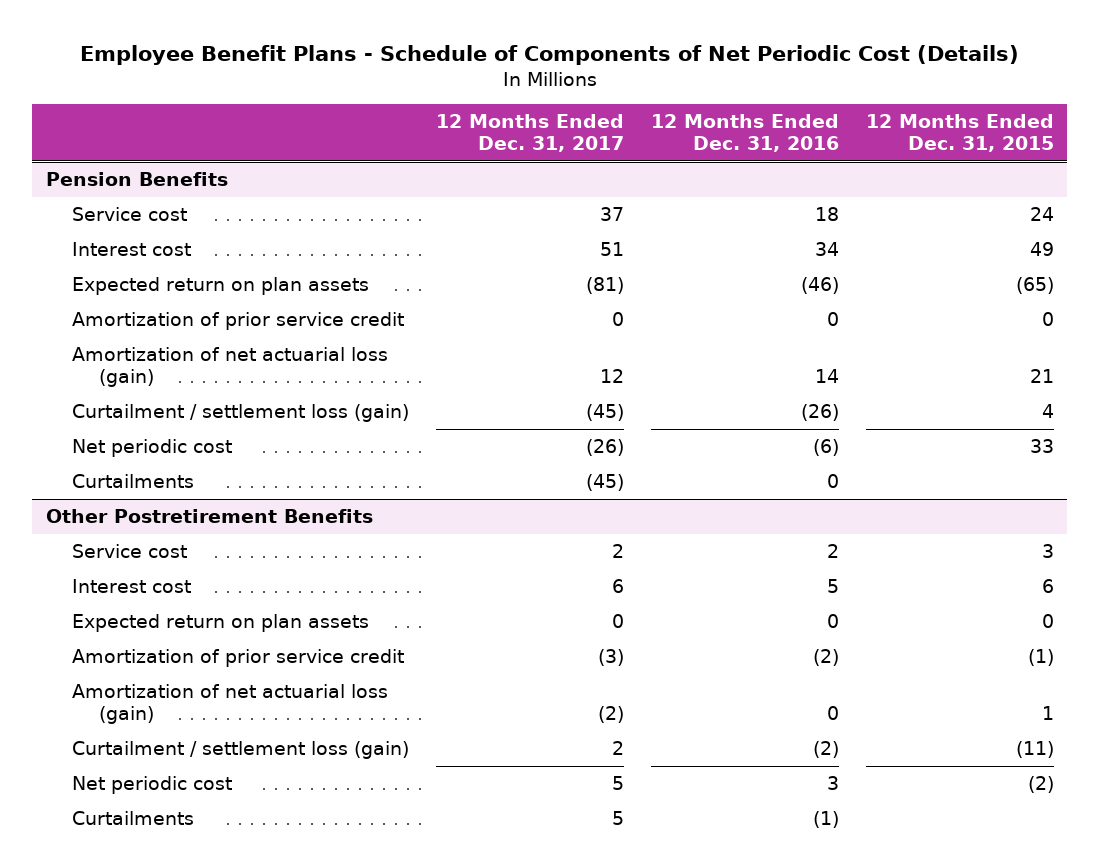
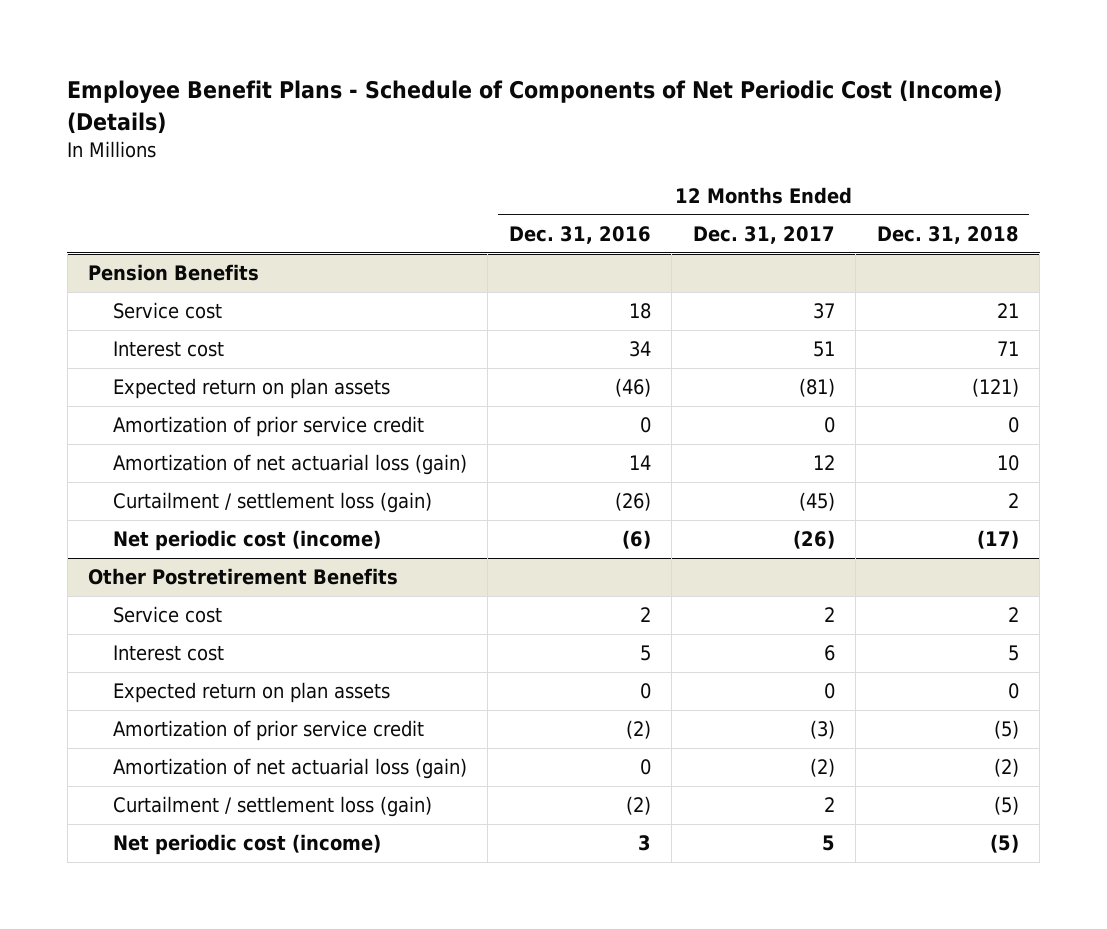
- Employee Benefit Plans - Schedule of Components of Net Periodic Cost (Details)
+ Employee Benefit Plans - Schedule of Components of Net Periodic Cost (Income) (Details)
- | 12 Months Ended Dec. 31, 2017 | 12 Months Ended Dec. 31, 2016 | 12 Months Ended Dec. 31, 2015
+ | 12 Months Ended Dec. 31, 2016 | 12 Months Ended Dec. 31, 2017 | 12 Months Ended Dec. 31, 2018
@ Pension Benefits
- Net periodic cost | (26) | (6) | 33
- Curtailments | (45) | 0 |
+ Net periodic cost (income) | (6) | (26) | (17)
@ Other Postretirement Benefits
- Net periodic cost | 5 | 3 | (2)
- Curtailments | 5 | (1) |
+ Net periodic cost (income) | 3 | 5 | (5)

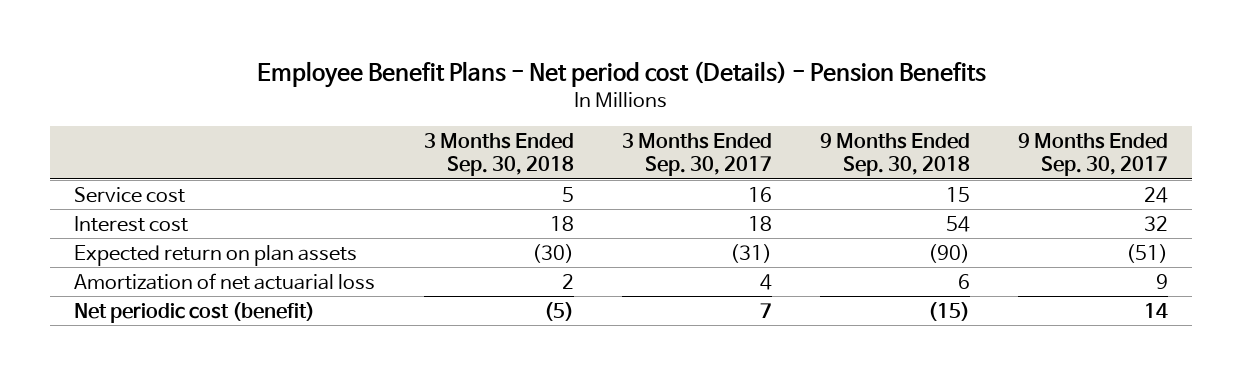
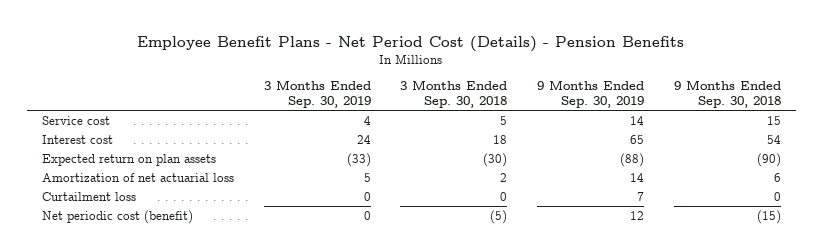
- Employee Benefit Plans - Net period cost (Details) - Pension Benefits
+ Employee Benefit Plans - Net Period Cost (Details) - Pension Benefits
- | 3 Months Ended Sep. 30, 2018 | 3 Months Ended Sep. 30, 2017 | 9 Months Ended Sep. 30, 2018 | 9 Months Ended Sep. 30, 2017
+ | 3 Months Ended Sep. 30, 2019 | 3 Months Ended Sep. 30, 2018 | 9 Months Ended Sep. 30, 2019 | 9 Months Ended Sep. 30, 2018
+ Curtailment loss | 0 | 0 | 7 | 0

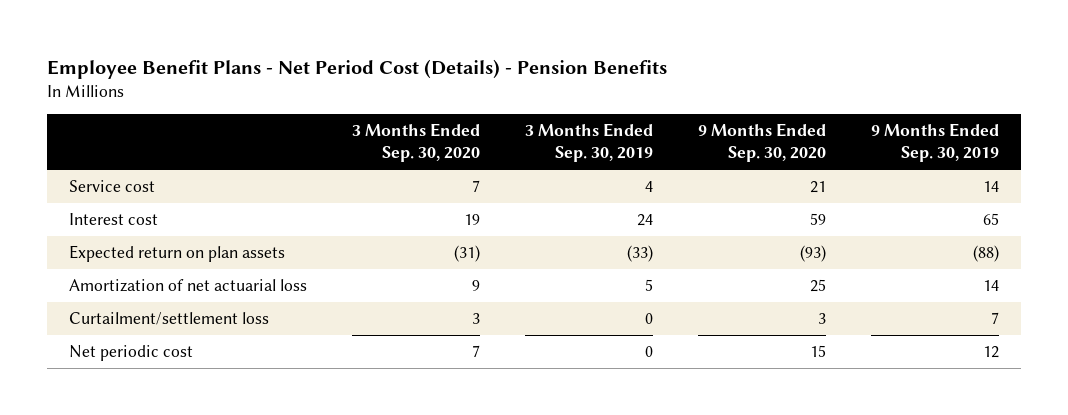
- | 3 Months Ended Sep. 30, 2019 | 3 Months Ended Sep. 30, 2018 | 9 Months Ended Sep. 30, 2019 | 9 Months Ended Sep. 30, 2018
+ | 3 Months Ended Sep. 30, 2020 | 3 Months Ended Sep. 30, 2019 | 9 Months Ended Sep. 30, 2020 | 9 Months Ended Sep. 30, 2019
- Curtailment loss | 0 | 0 | 7 | 0
- Net periodic cost (benefit) | 0 | (5) | 12 | (15)
+ Curtailment/settlement loss | 3 | 0 | 3 | 7
+ Net periodic cost | 7 | 0 | 15 | 12

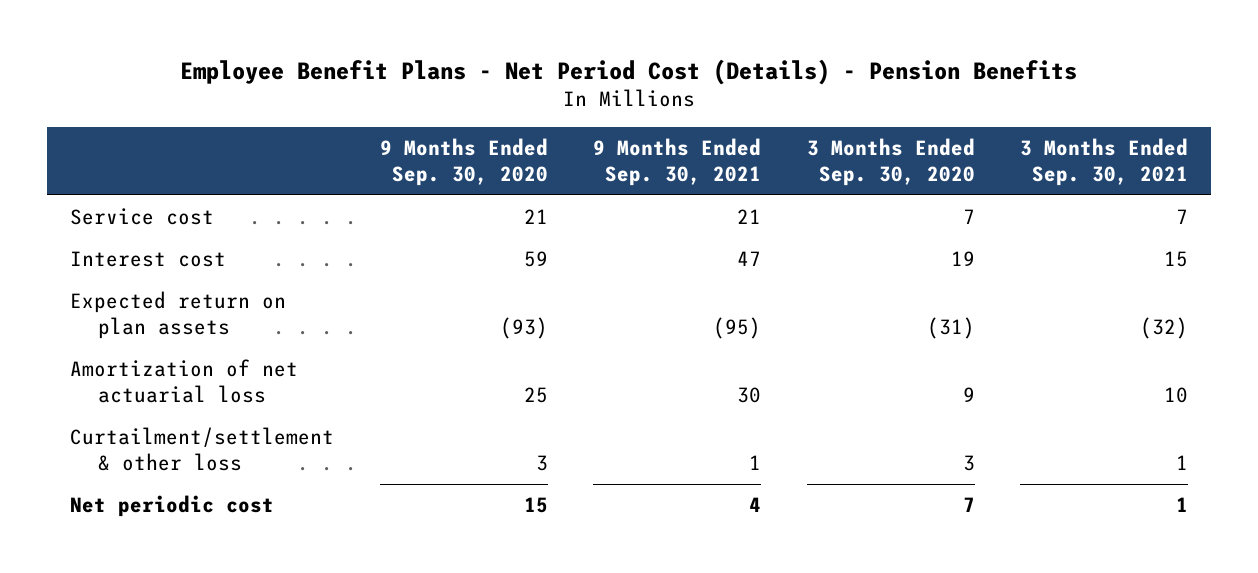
- | 3 Months Ended Sep. 30, 2020 | 3 Months Ended Sep. 30, 2019 | 9 Months Ended Sep. 30, 2020 | 9 Months Ended Sep. 30, 2019
+ | 9 Months Ended Sep. 30, 2020 | 9 Months Ended Sep. 30, 2021 | 3 Months Ended Sep. 30, 2020 | 3 Months Ended Sep. 30, 2021
- Curtailment/settlement loss | 3 | 0 | 3 | 7
+ Curtailment/settlement & other loss | 3 | 1 | 3 | 1

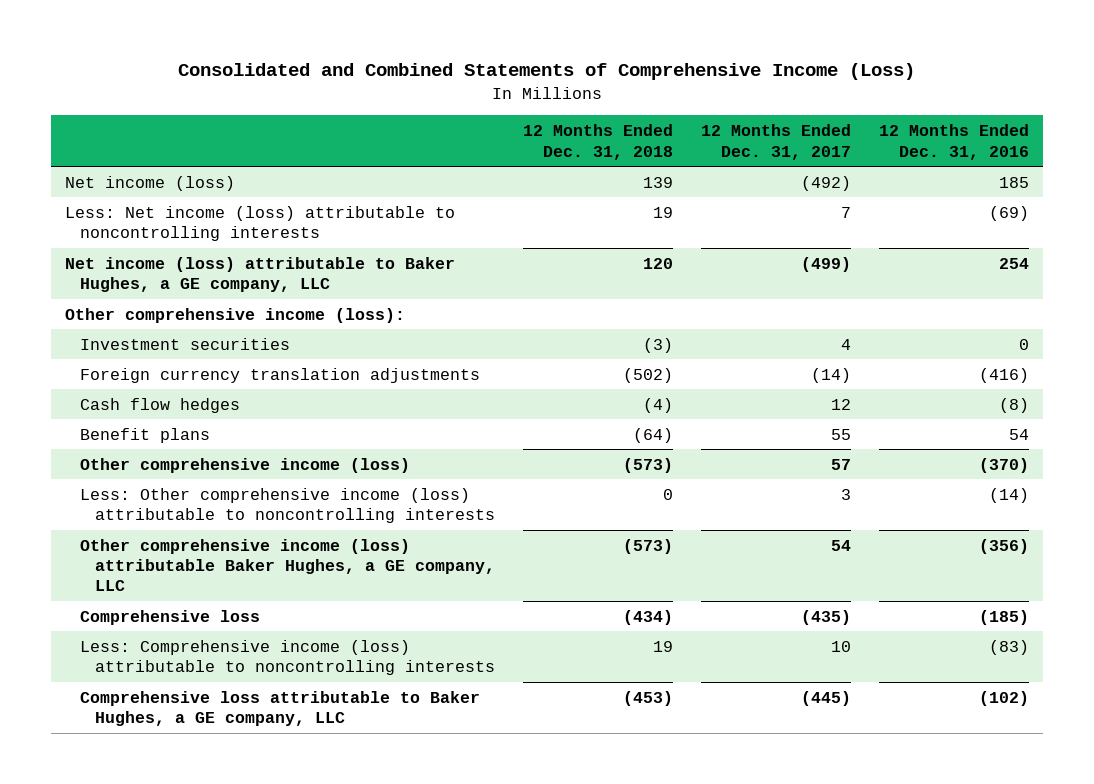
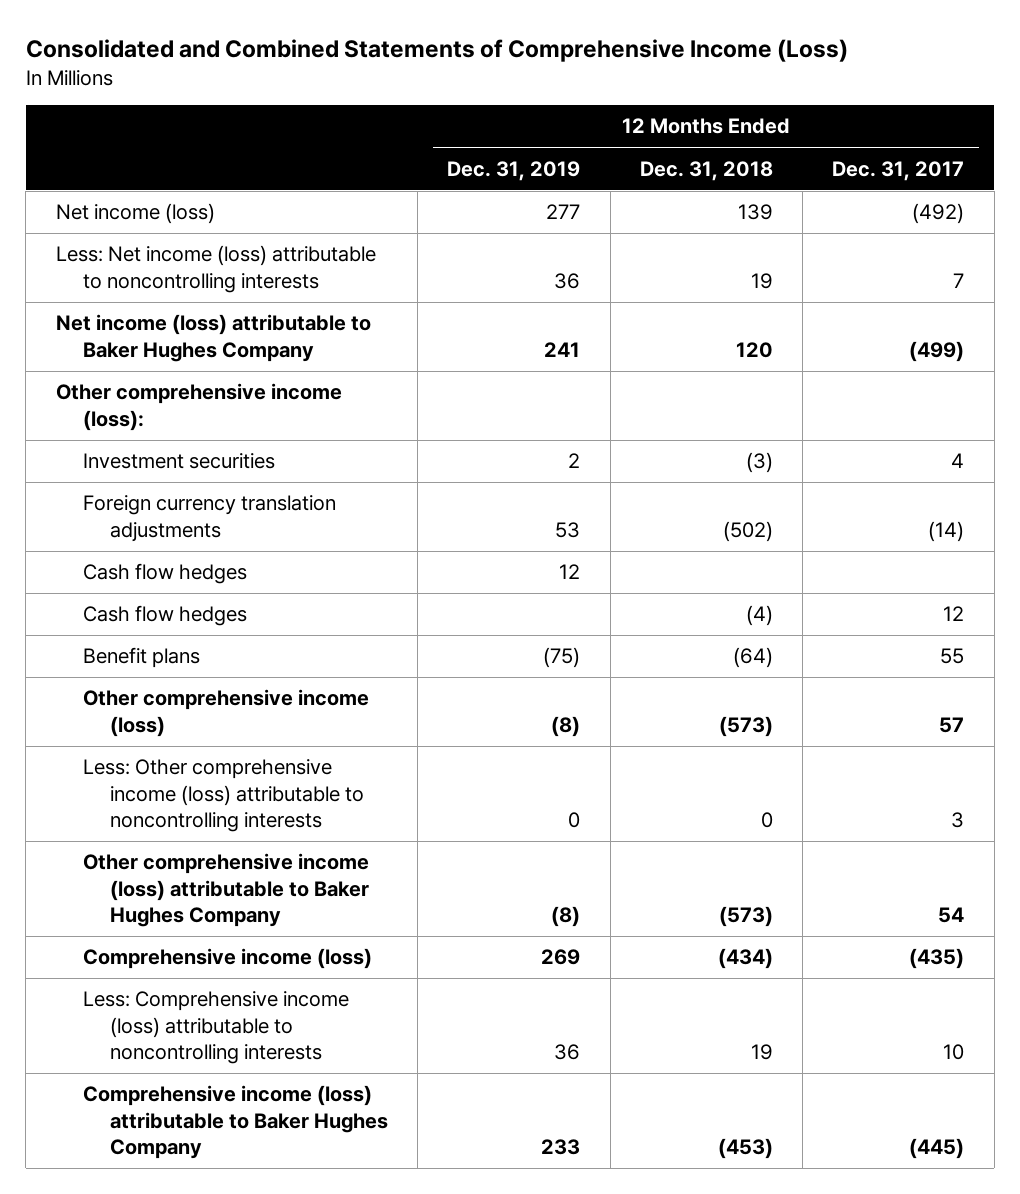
- | 12 Months Ended Dec. 31, 2018 | 12 Months Ended Dec. 31, 2017 | 12 Months Ended Dec. 31, 2016
+ | 12 Months Ended Dec. 31, 2019 | 12 Months Ended Dec. 31, 2018 | 12 Months Ended Dec. 31, 2017
- Net income (loss) attributable to Baker Hughes, a GE company, LLC | 120 | (499) | 254
+ Net income (loss) attributable to Baker Hughes Company | 241 | 120 | (499)
+ Cash flow hedges | 12 | |
- Other comprehensive income (loss) attributable Baker Hughes, a GE company, LLC | (573) | 54 | (356)
- Comprehensive loss | (434) | (435) | (185)
+ Other comprehensive income (loss) attributable to Baker Hughes Company | (8) | (573) | 54
+ Comprehensive income (loss) | 269 | (434) | (435)
- Comprehensive loss attributable to Baker Hughes, a GE company, LLC | (453) | (445) | (102)
+ Comprehensive income (loss) attributable to Baker Hughes Company | 233 | (453) | (445)

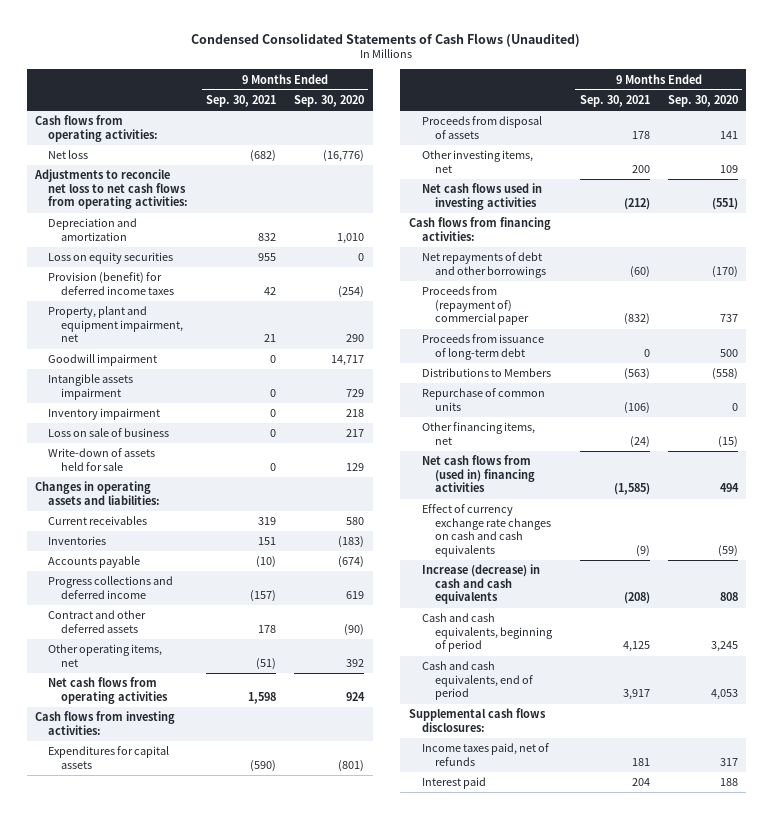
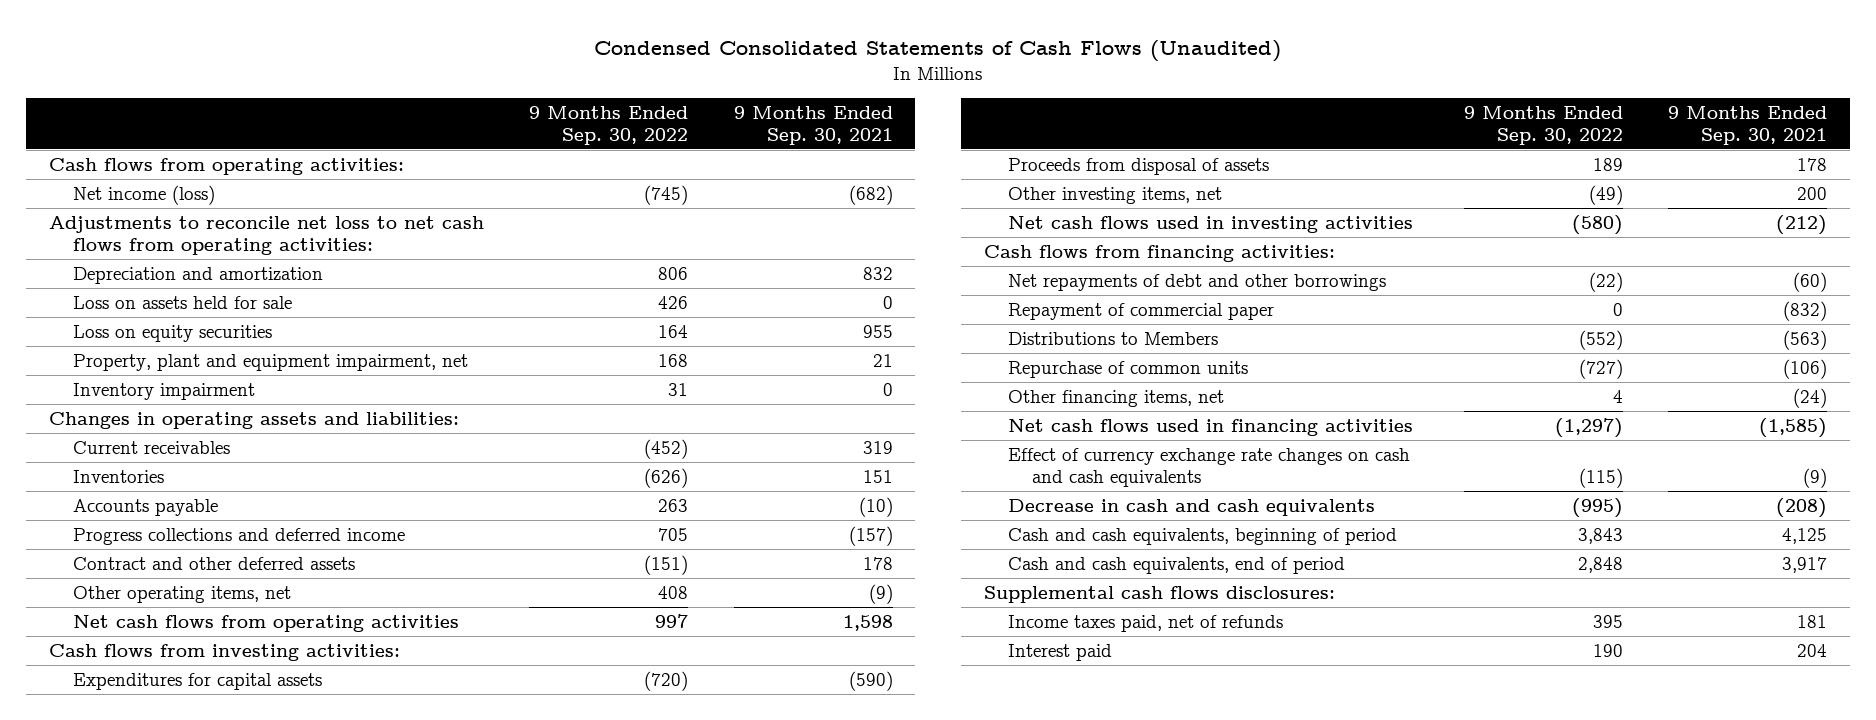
- | 9 Months Ended Sep. 30, 2021 | 9 Months Ended Sep. 30, 2020
+ | 9 Months Ended Sep. 30, 2022 | 9 Months Ended Sep. 30, 2021
- Net loss | (682) | (16,776)
+ Net income (loss) | (745) | (682)
+ Loss on assets held for sale | 426 | 0
- Provision (benefit) for deferred income taxes | 42 | (254)
- Goodwill impairment | 0 | 14,717
- Intangible assets impairment | 0 | 729
- Loss on sale of business | 0 | 217
- Write-down of assets held for sale | 0 | 129
- Other operating items, net | (51) | 392
+ Other operating items, net | 408 | (9)
- Proceeds from (repayment of) commercial paper | (832) | 737
- Proceeds from issuance of long-term debt | 0 | 500
+ Repayment of commercial paper | 0 | (832)
- Net cash flows from (used in) financing activities | (1,585) | 494
+ Net cash flows used in financing activities | (1,297) | (1,585)
- Increase (decrease) in cash and cash equivalents | (208) | 808
+ Decrease in cash and cash equivalents | (995) | (208)

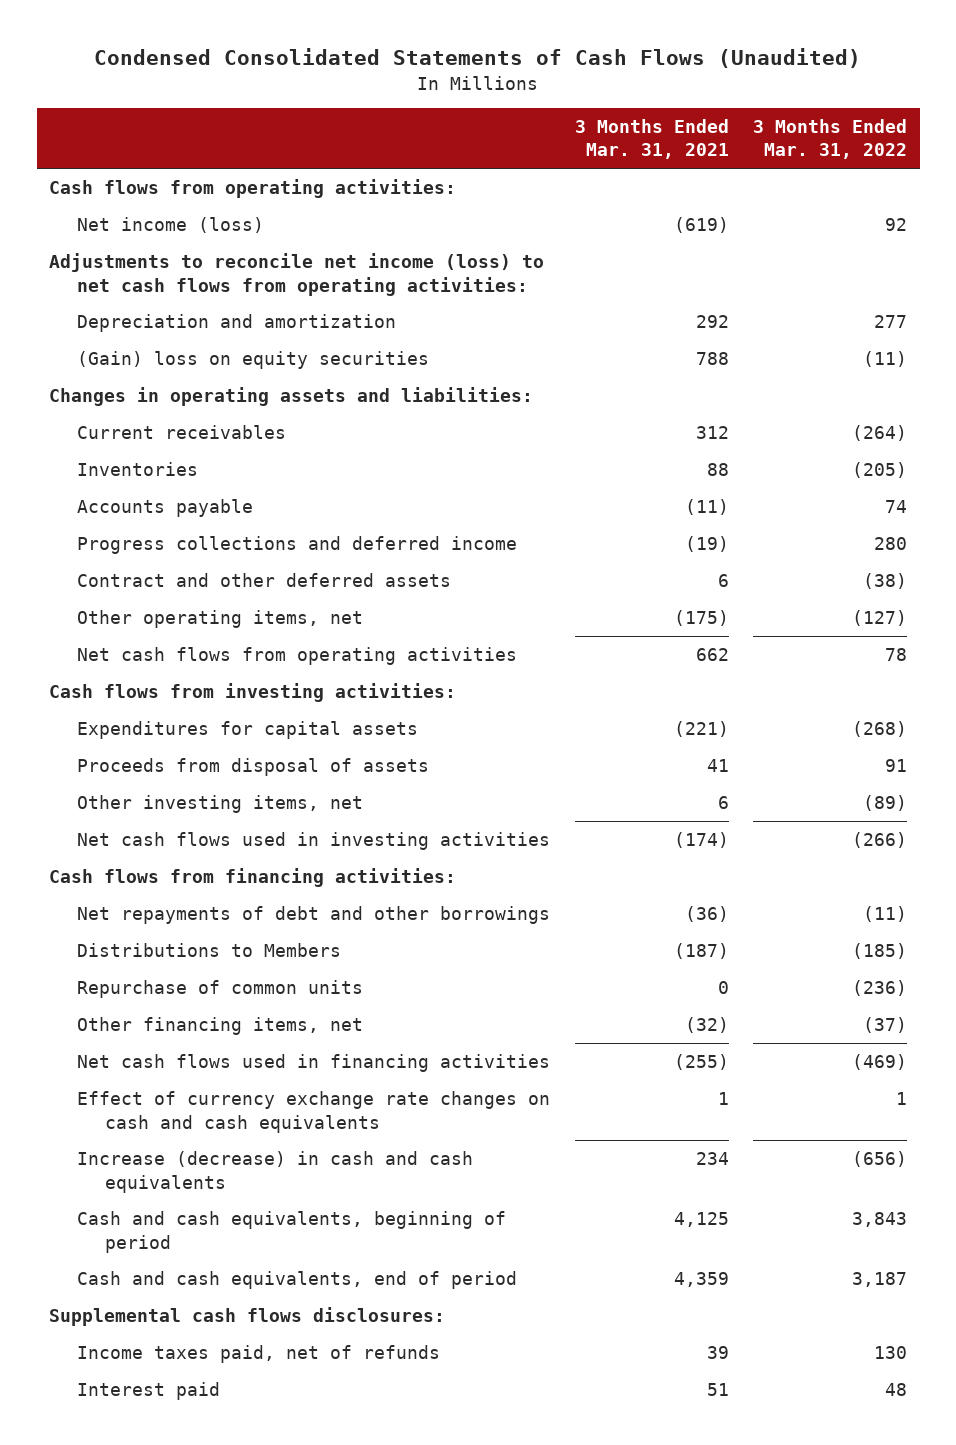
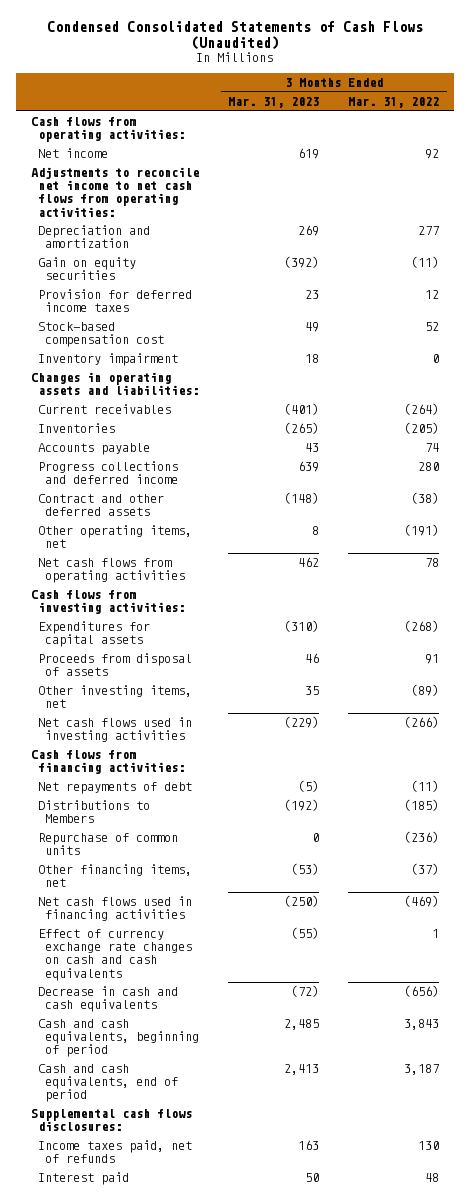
- | 3 Months Ended Mar. 31, 2021 | 3 Months Ended Mar. 31, 2022
+ | 3 Months Ended Mar. 31, 2023 | 3 Months Ended Mar. 31, 2022
- Net income (loss) | (619) | 92
- Adjustments to reconcile net income (loss) to net cash flows from operating activities:
+ Net income | 619 | 92
+ Adjustments to reconcile net income to net cash flows from operating activities:
- (Gain) loss on equity securities | 788 | (11)
+ Gain on equity securities | (392) | (11)
+ Provision for deferred income taxes | 23 | 12
+ Stock-based compensation cost | 49 | 52
+ Inventory impairment | 18 | 0
- Other operating items, net | (175) | (127)
+ Other operating items, net | 8 | (191)
- Net repayments of debt and other borrowings | (36) | (11)
+ Net repayments of debt | (5) | (11)
- Increase (decrease) in cash and cash equivalents | 234 | (656)
+ Decrease in cash and cash equivalents | (72) | (656)

